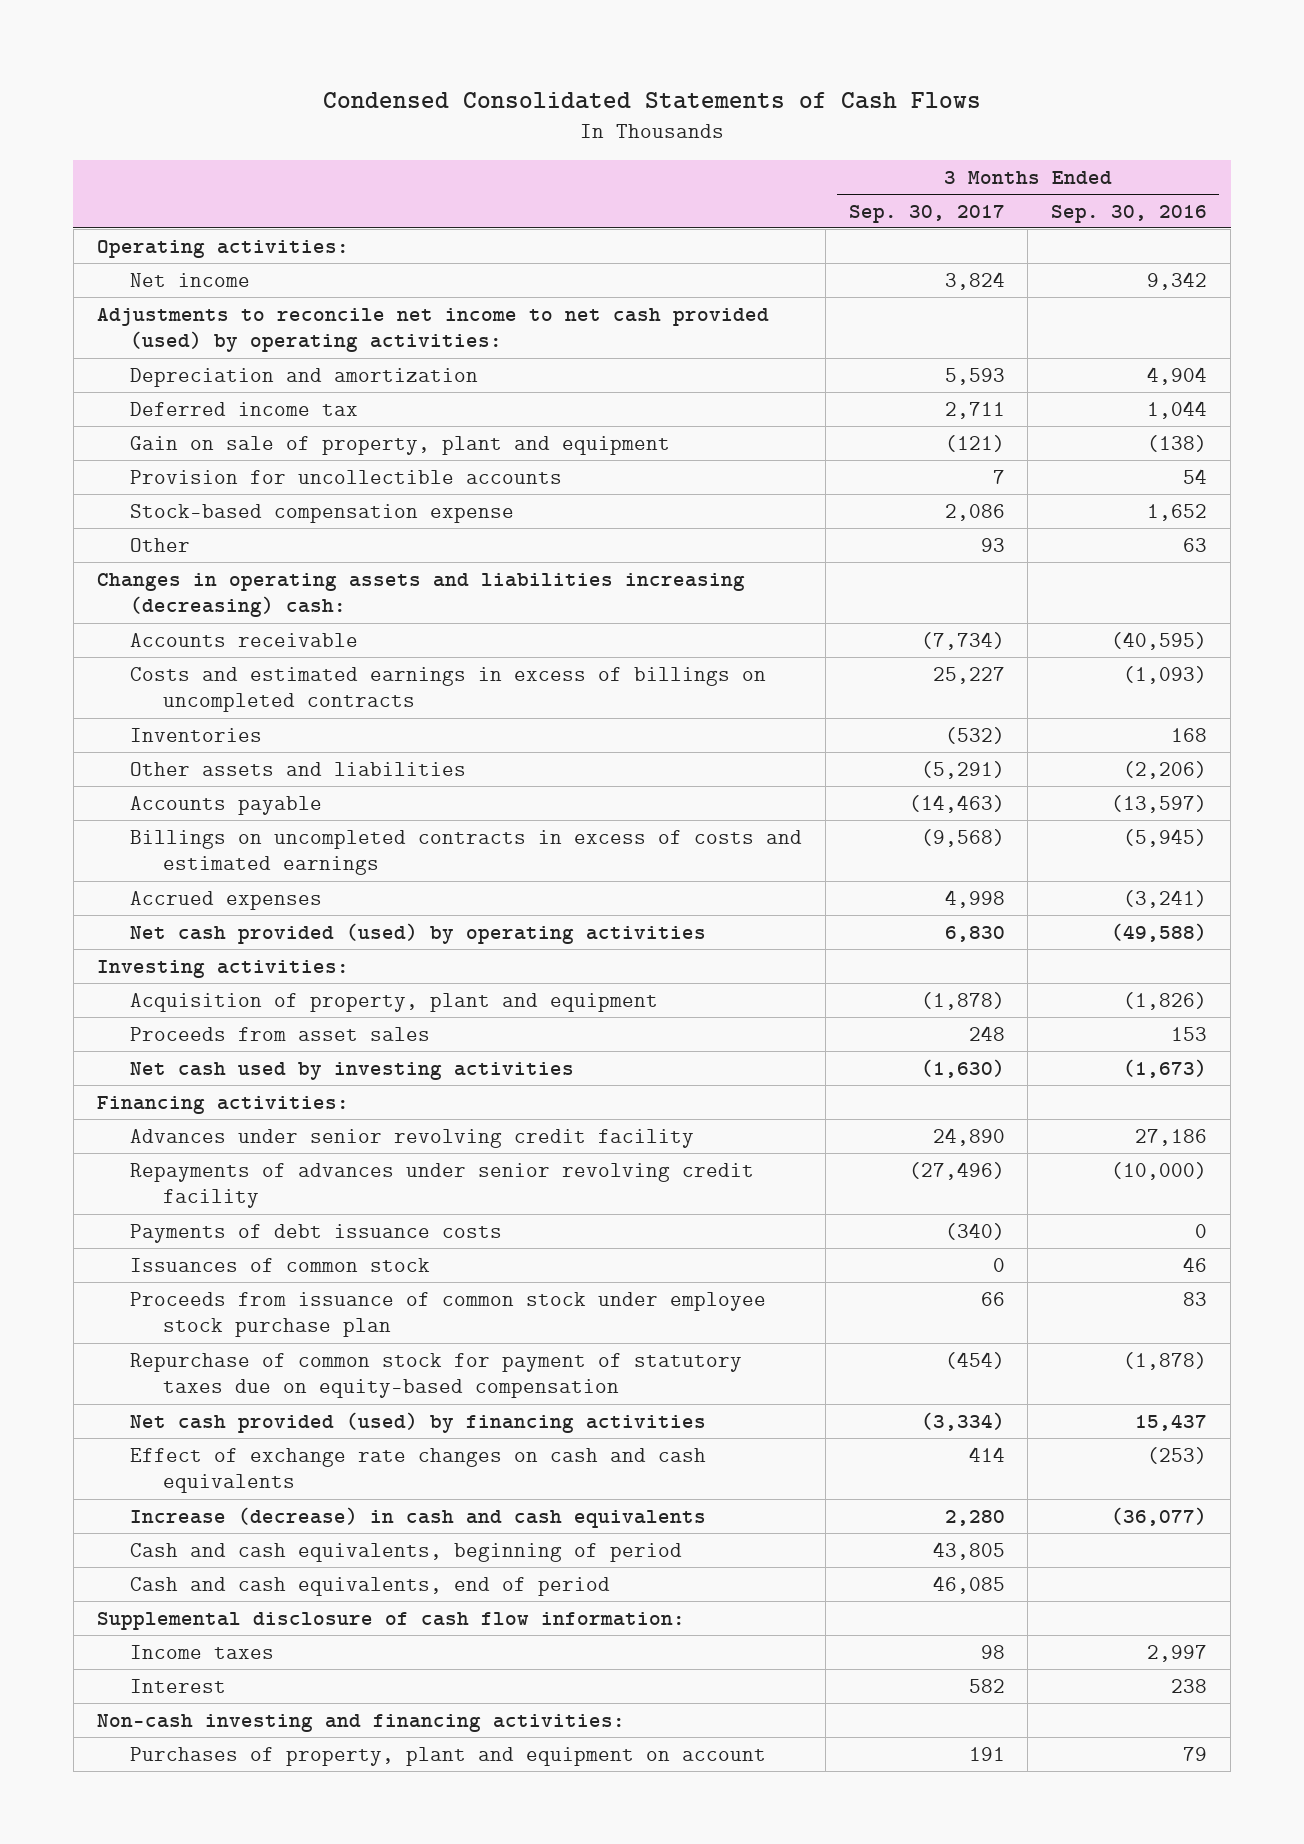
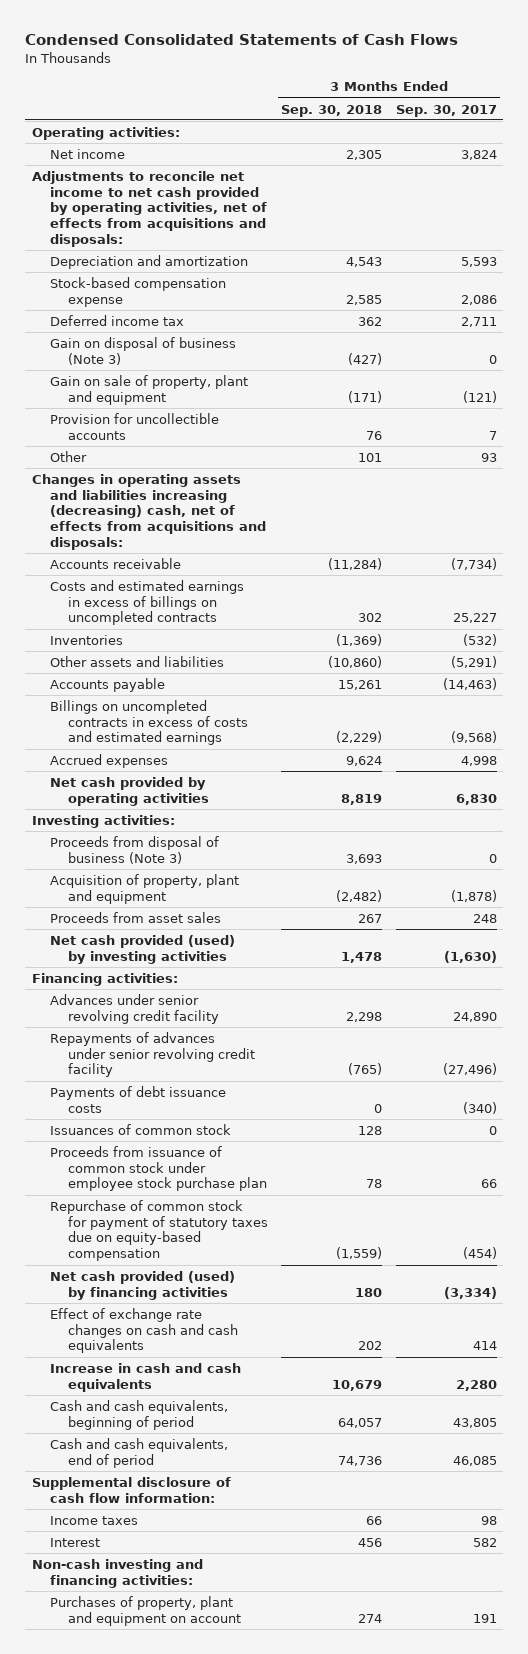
- | 3 Months Ended Sep. 30, 2017 | 3 Months Ended Sep. 30, 2016
+ | 3 Months Ended Sep. 30, 2018 | 3 Months Ended Sep. 30, 2017
- Adjustments to reconcile net income to net cash provided (used) by operating activities:
+ Adjustments to reconcile net income to net cash provided by operating activities, net of effects from acquisitions and disposals:
moved up: Stock-based compensation expense | 2,585 | 2,086
+ Gain on disposal of business (Note 3) | (427) | 0
- Changes in operating assets and liabilities increasing (decreasing) cash:
+ Changes in operating assets and liabilities increasing (decreasing) cash, net of effects from acquisitions and disposals:
- Net cash provided (used) by operating activities | 6,830 | (49,588)
+ Net cash provided by operating activities | 8,819 | 6,830
+ Proceeds from disposal of business (Note 3) | 3,693 | 0
- Net cash used by investing activities | (1,630) | (1,673)
+ Net cash provided (used) by investing activities | 1,478 | (1,630)
- Increase (decrease) in cash and cash equivalents | 2,280 | (36,077)
+ Increase in cash and cash equivalents | 10,679 | 2,280

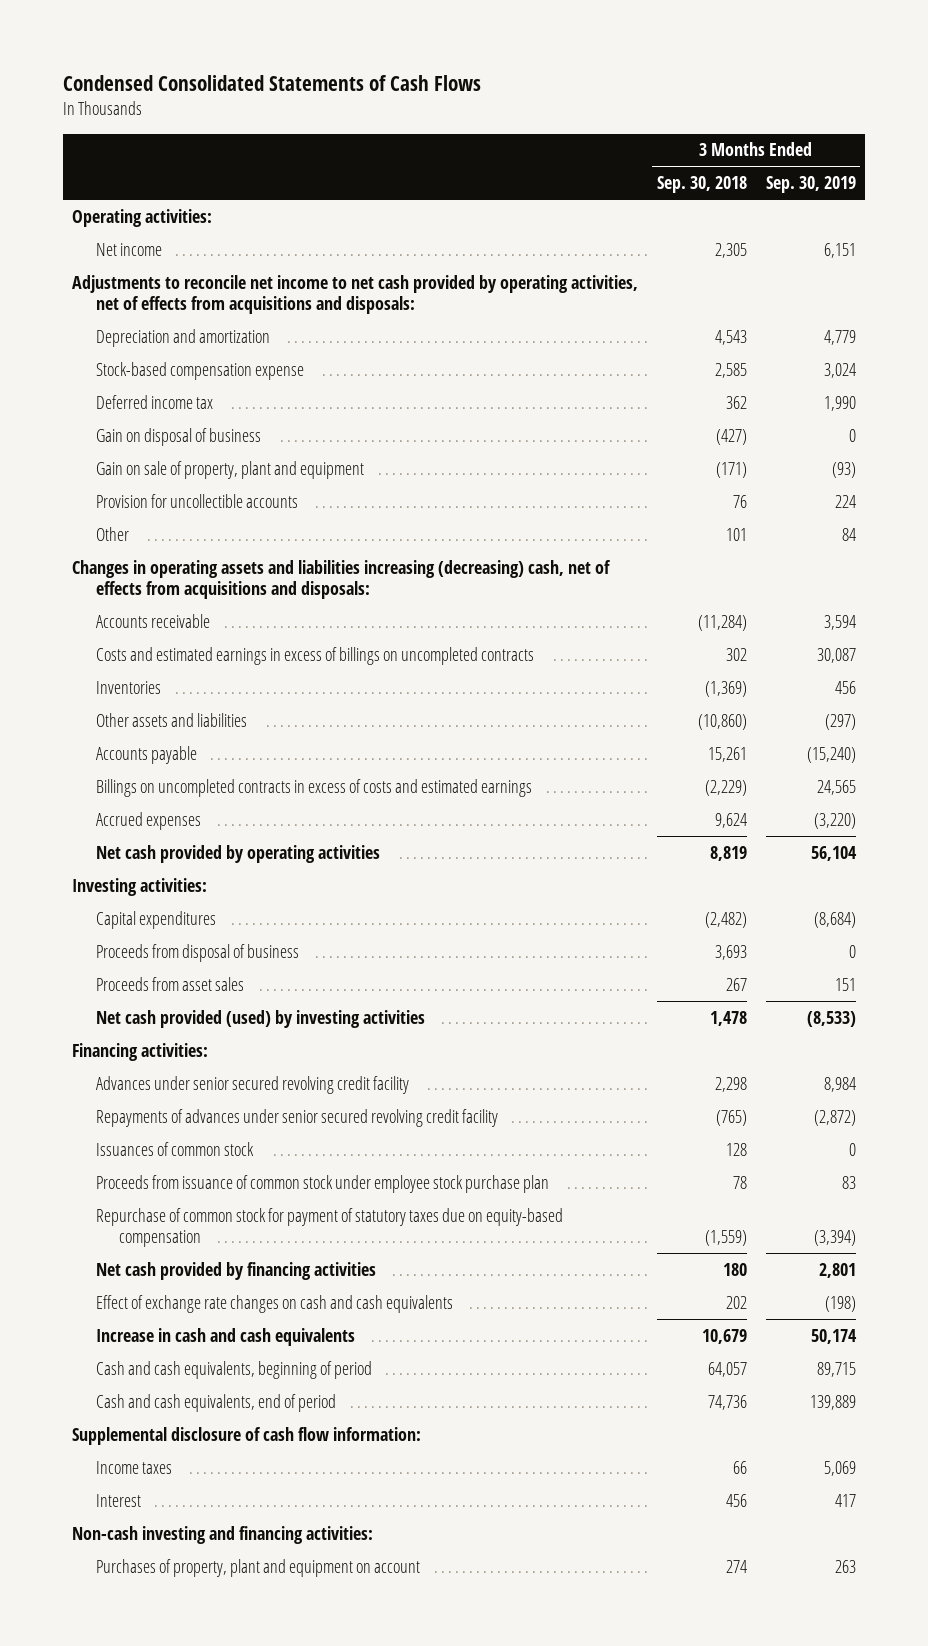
- | 3 Months Ended Sep. 30, 2018 | 3 Months Ended Sep. 30, 2017
+ | 3 Months Ended Sep. 30, 2018 | 3 Months Ended Sep. 30, 2019
- Gain on disposal of business (Note 3) | (427) | 0
+ Gain on disposal of business | (427) | 0
- Proceeds from disposal of business (Note 3) | 3,693 | 0
- Acquisition of property, plant and equipment | (2,482) | (1,878)
+ Capital expenditures | (2,482) | (8,684)
+ Proceeds from disposal of business | 3,693 | 0
- Advances under senior revolving credit facility | 2,298 | 24,890
- Repayments of advances under senior revolving credit facility | (765) | (27,496)
- Payments of debt issuance costs | 0 | (340)
+ Advances under senior secured revolving credit facility | 2,298 | 8,984
+ Repayments of advances under senior secured revolving credit facility | (765) | (2,872)
- Net cash provided (used) by financing activities | 180 | (3,334)
+ Net cash provided by financing activities | 180 | 2,801

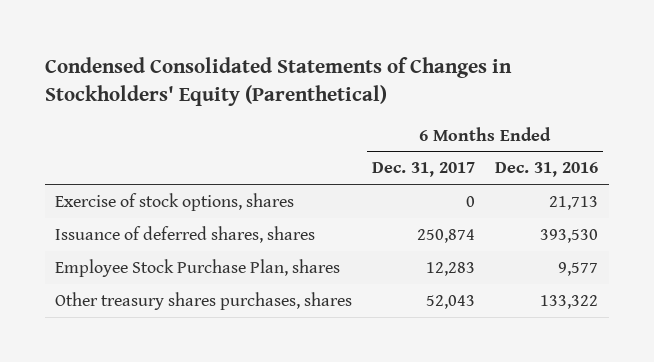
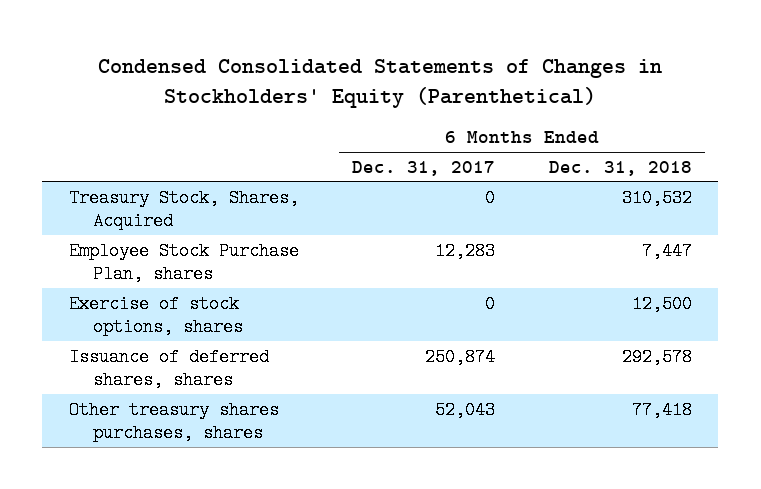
- | 6 Months Ended Dec. 31, 2017 | 6 Months Ended Dec. 31, 2016
+ | 6 Months Ended Dec. 31, 2017 | 6 Months Ended Dec. 31, 2018
+ Treasury Stock, Shares, Acquired | 0 | 310,532
moved up: Employee Stock Purchase Plan, shares | 12,283 | 7,447

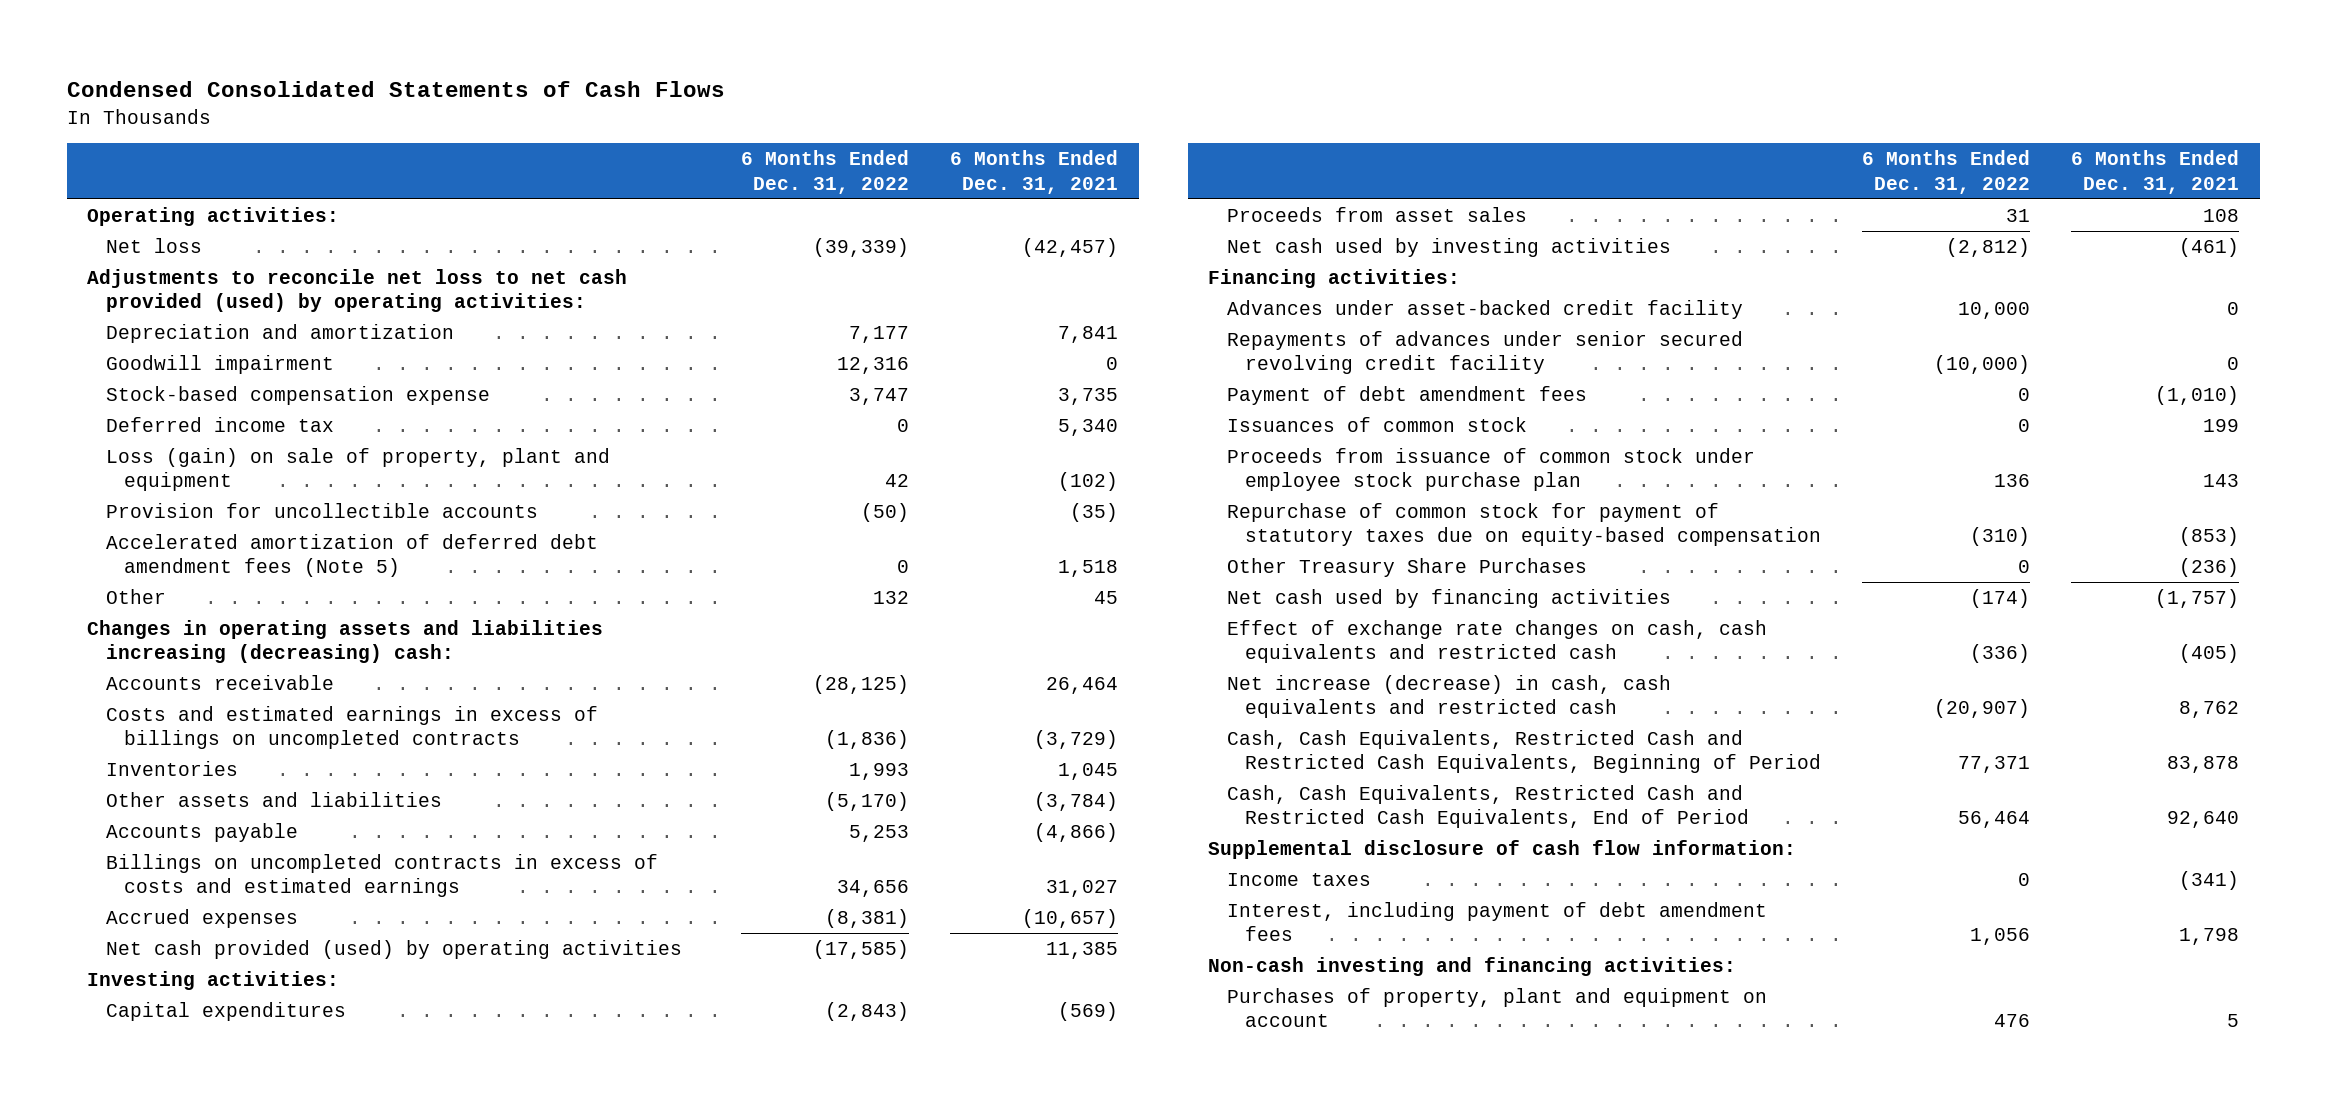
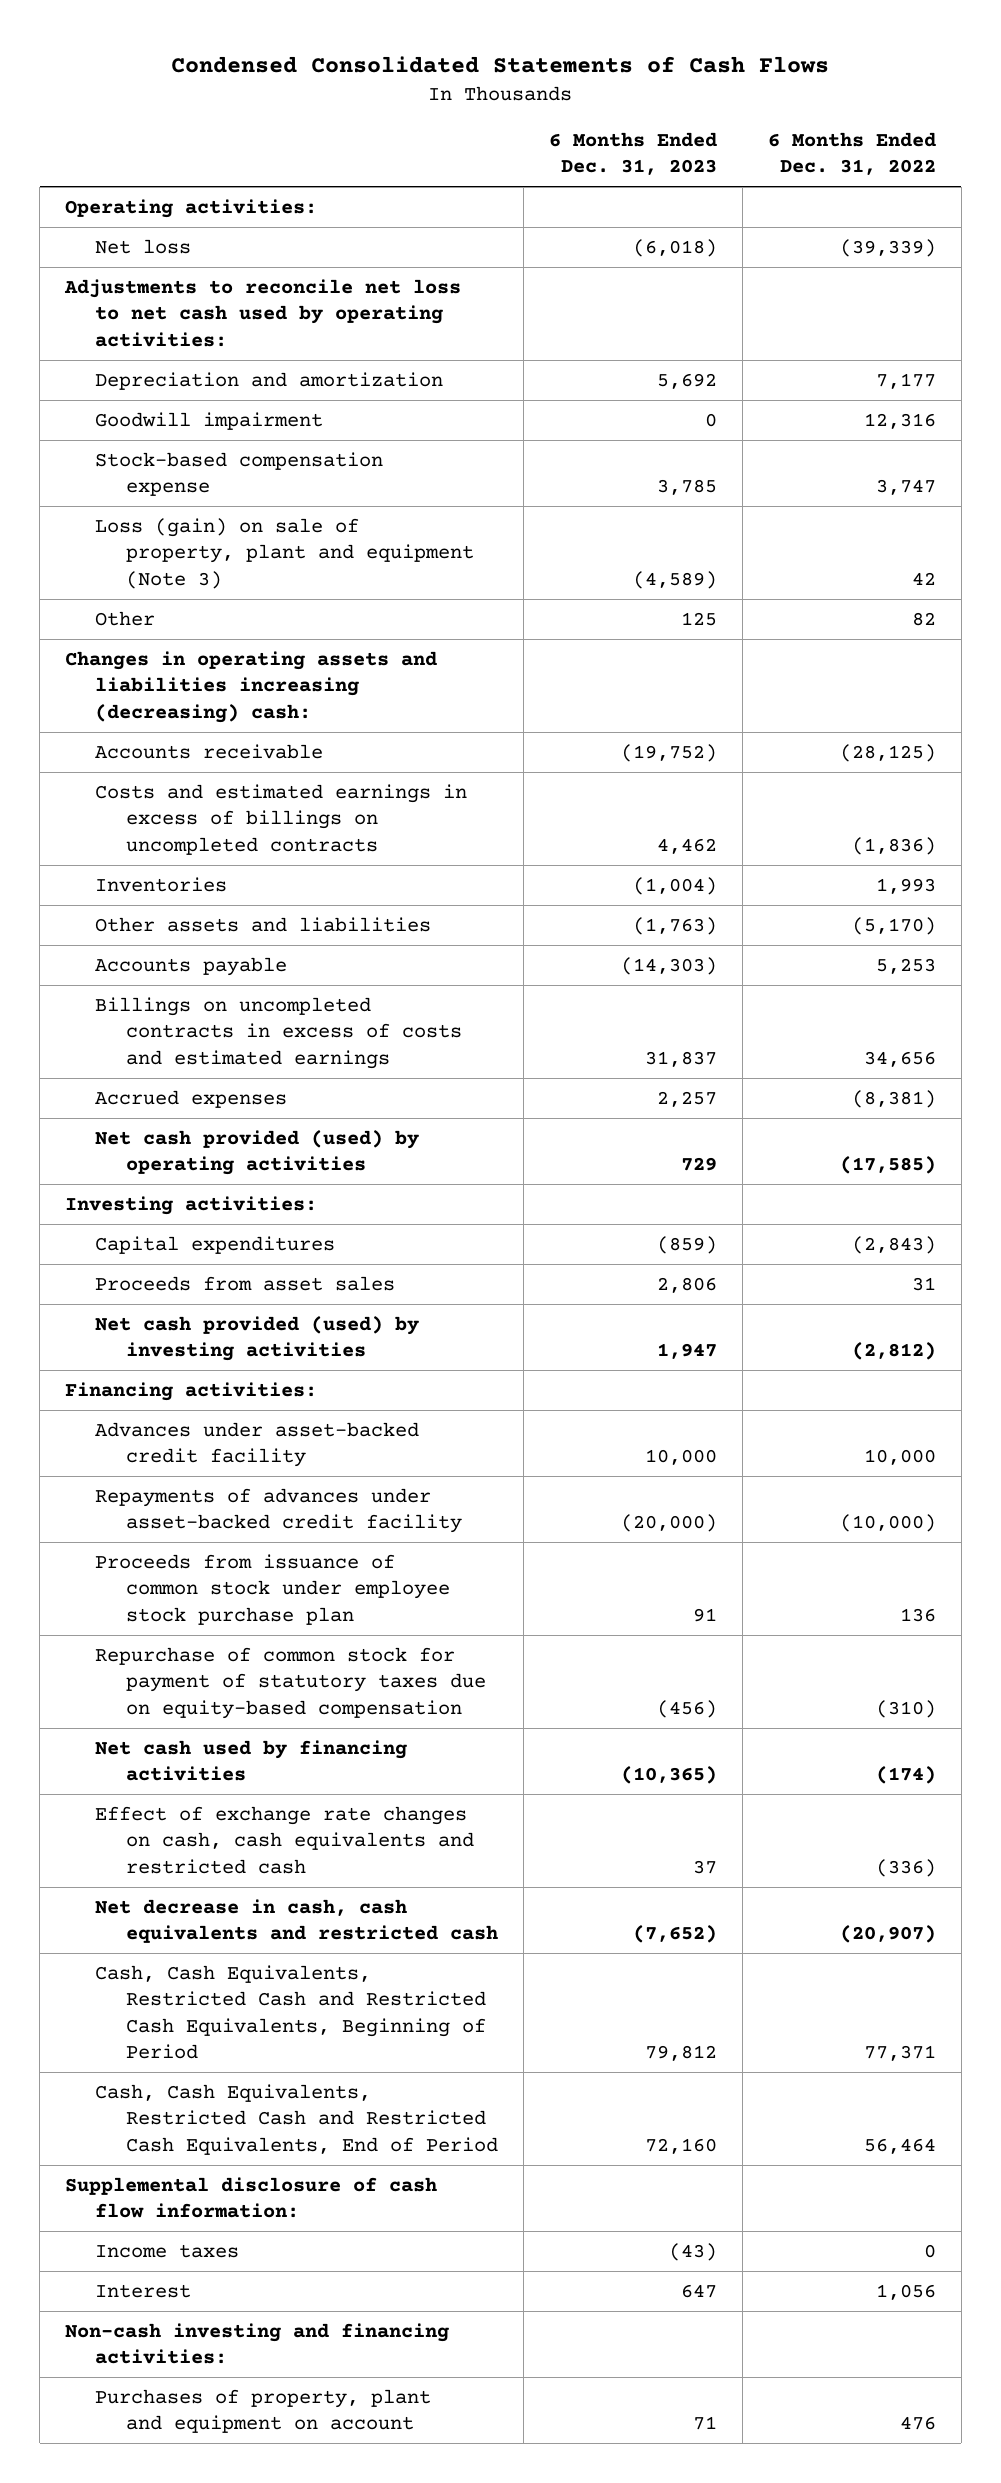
- | 6 Months Ended Dec. 31, 2022 | 6 Months Ended Dec. 31, 2021
+ | 6 Months Ended Dec. 31, 2023 | 6 Months Ended Dec. 31, 2022
- Adjustments to reconcile net loss to net cash provided (used) by operating activities:
+ Adjustments to reconcile net loss to net cash used by operating activities:
- Deferred income tax | 0 | 5,340
- Loss (gain) on sale of property, plant and equipment | 42 | (102)
- Provision for uncollectible accounts | (50) | (35)
- Accelerated amortization of deferred debt amendment fees (Note 5) | 0 | 1,518
- Other | 132 | 45
+ Loss (gain) on sale of property, plant and equipment (Note 3) | (4,589) | 42
+ Other | 125 | 82
- Net cash used by investing activities | (2,812) | (461)
+ Net cash provided (used) by investing activities | 1,947 | (2,812)
- Repayments of advances under senior secured revolving credit facility | (10,000) | 0
- Payment of debt amendment fees | 0 | (1,010)
- Issuances of common stock | 0 | 199
+ Repayments of advances under asset-backed credit facility | (20,000) | (10,000)
- Other Treasury Share Purchases | 0 | (236)
- Net increase (decrease) in cash, cash equivalents and restricted cash | (20,907) | 8,762
+ Net decrease in cash, cash equivalents and restricted cash | (7,652) | (20,907)
- Interest, including payment of debt amendment fees | 1,056 | 1,798
+ Interest | 647 | 1,056

